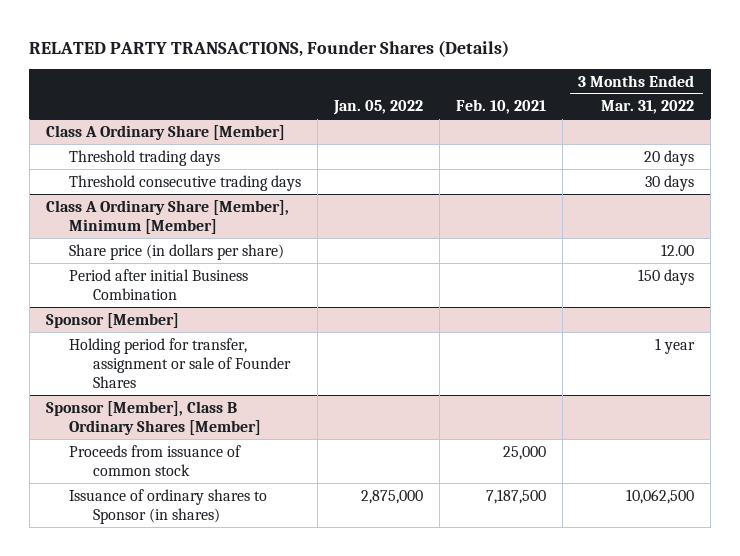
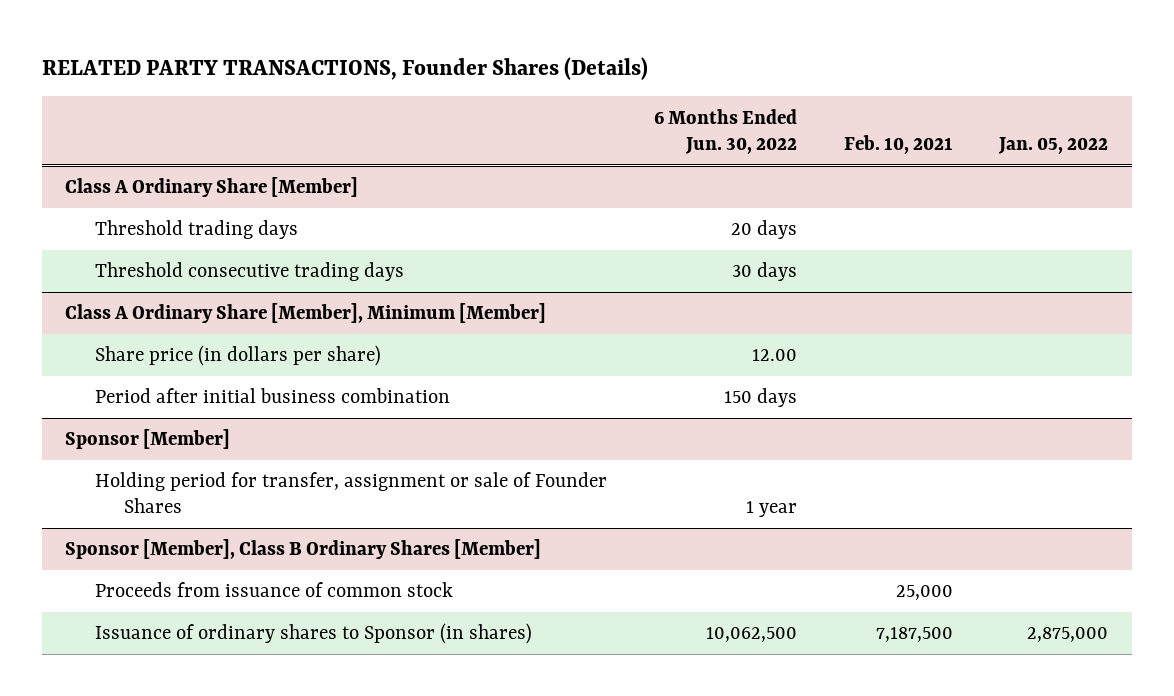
- | Jan. 05, 2022 | Feb. 10, 2021 | 3 Months Ended Mar. 31, 2022
+ | 6 Months Ended Jun. 30, 2022 | Feb. 10, 2021 | Jan. 05, 2022
@ Class A Ordinary Share [Member], Minimum [Member]
- Period after initial Business Combination | | | 150 days
+ Period after initial business combination | 150 days | |

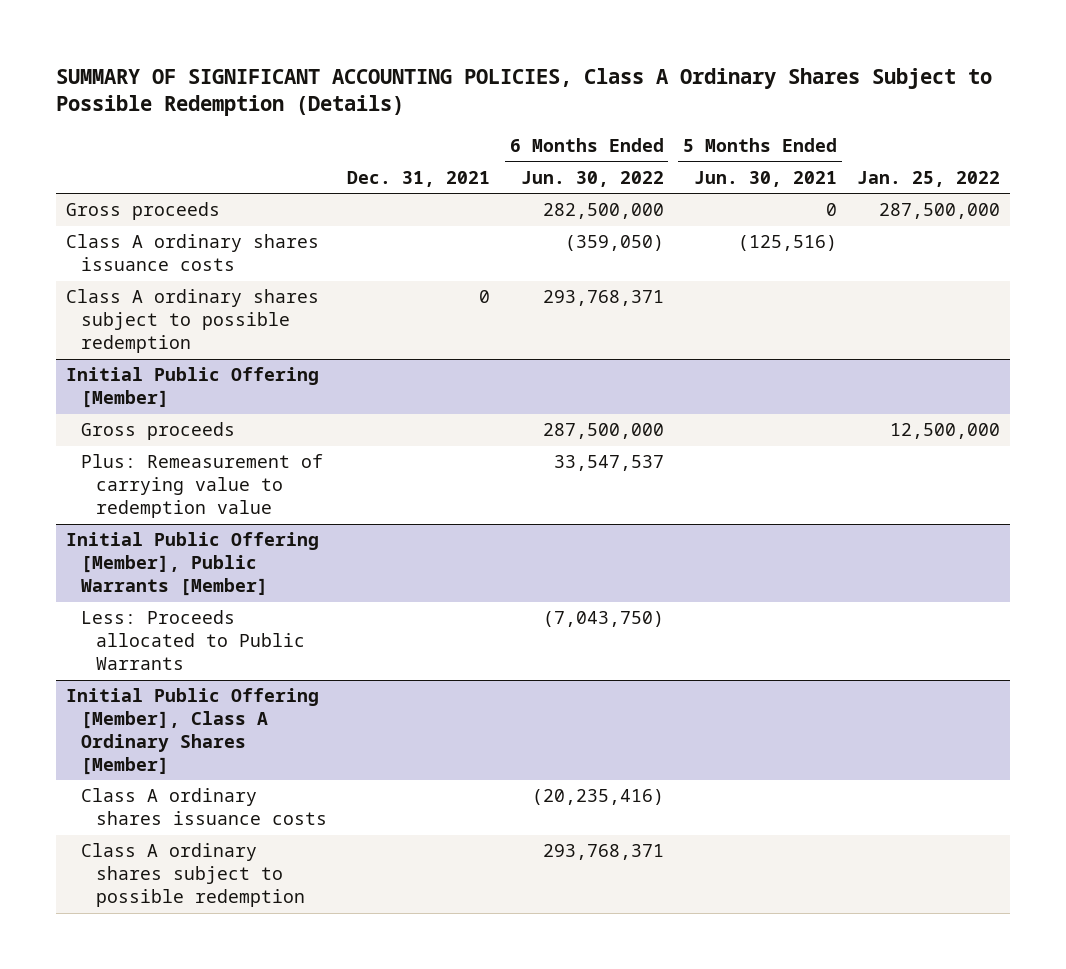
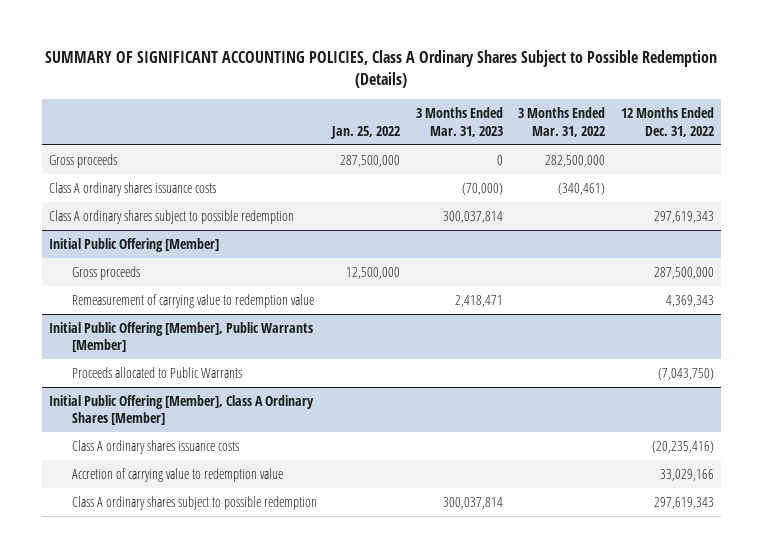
- | Dec. 31, 2021 | 6 Months Ended Jun. 30, 2022 | 5 Months Ended Jun. 30, 2021 | Jan. 25, 2022
+ | Jan. 25, 2022 | 3 Months Ended Mar. 31, 2023 | 3 Months Ended Mar. 31, 2022 | 12 Months Ended Dec. 31, 2022
@ Initial Public Offering [Member]
- Plus: Remeasurement of carrying value to redemption value | | 33,547,537 | |
+ Remeasurement of carrying value to redemption value | | 2,418,471 | | 4,369,343
@ Initial Public Offering [Member], Public Warrants [Member]
- Less: Proceeds allocated to Public Warrants | | (7,043,750) | |
+ Proceeds allocated to Public Warrants | | | | (7,043,750)
@ Initial Public Offering [Member], Class A Ordinary Shares [Member]
+ Accretion of carrying value to redemption value | | | | 33,029,166

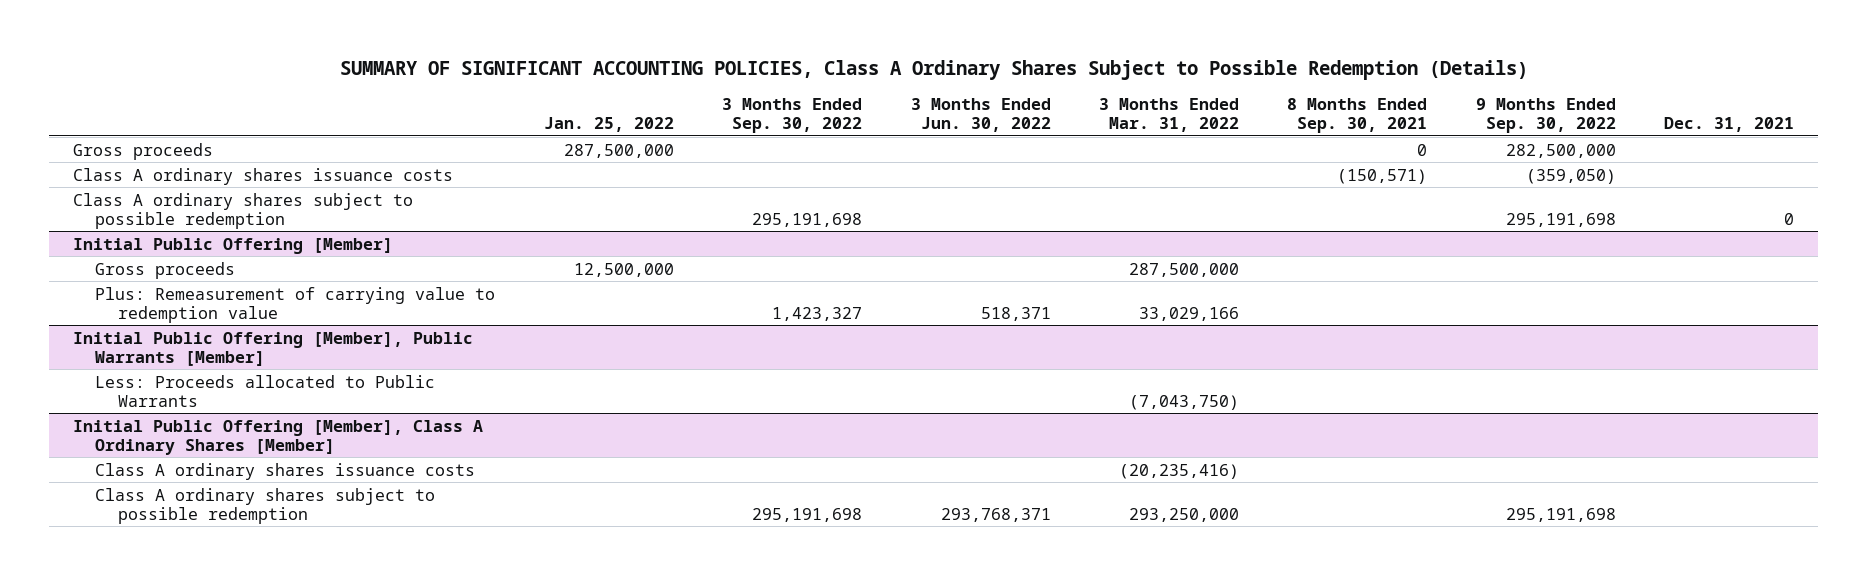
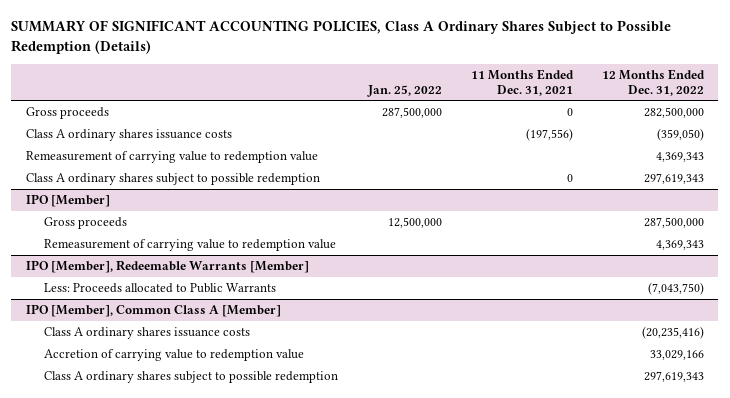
- | Jan. 25, 2022 | 3 Months Ended Sep. 30, 2022 | 3 Months Ended Jun. 30, 2022 | 3 Months Ended Mar. 31, 2022 | 8 Months Ended Sep. 30, 2021 | 9 Months Ended Sep. 30, 2022 | Dec. 31, 2021
+ | Jan. 25, 2022 | 11 Months Ended Dec. 31, 2021 | 12 Months Ended Dec. 31, 2022
+ Remeasurement of carrying value to redemption value | | | 4,369,343
- Initial Public Offering [Member]
+ IPO [Member]
- Plus: Remeasurement of carrying value to redemption value | | 1,423,327 | 518,371 | 33,029,166 | | |
- Initial Public Offering [Member], Public Warrants [Member]
- Less: Proceeds allocated to Public Warrants | | | | (7,043,750) | | |
- Initial Public Offering [Member], Class A Ordinary Shares [Member]
- Class A ordinary shares issuance costs | | | | (20,235,416) | | |
- Class A ordinary shares subject to possible redemption | | 295,191,698 | 293,768,371 | 293,250,000 | | 295,191,698 |
+ Remeasurement of carrying value to redemption value | | | 4,369,343
+ IPO [Member], Redeemable Warrants [Member]
+ Less: Proceeds allocated to Public Warrants | | | (7,043,750)
+ IPO [Member], Common Class A [Member]
+ Class A ordinary shares issuance costs | | | (20,235,416)
+ Accretion of carrying value to redemption value | | | 33,029,166
+ Class A ordinary shares subject to possible redemption | | | 297,619,343

